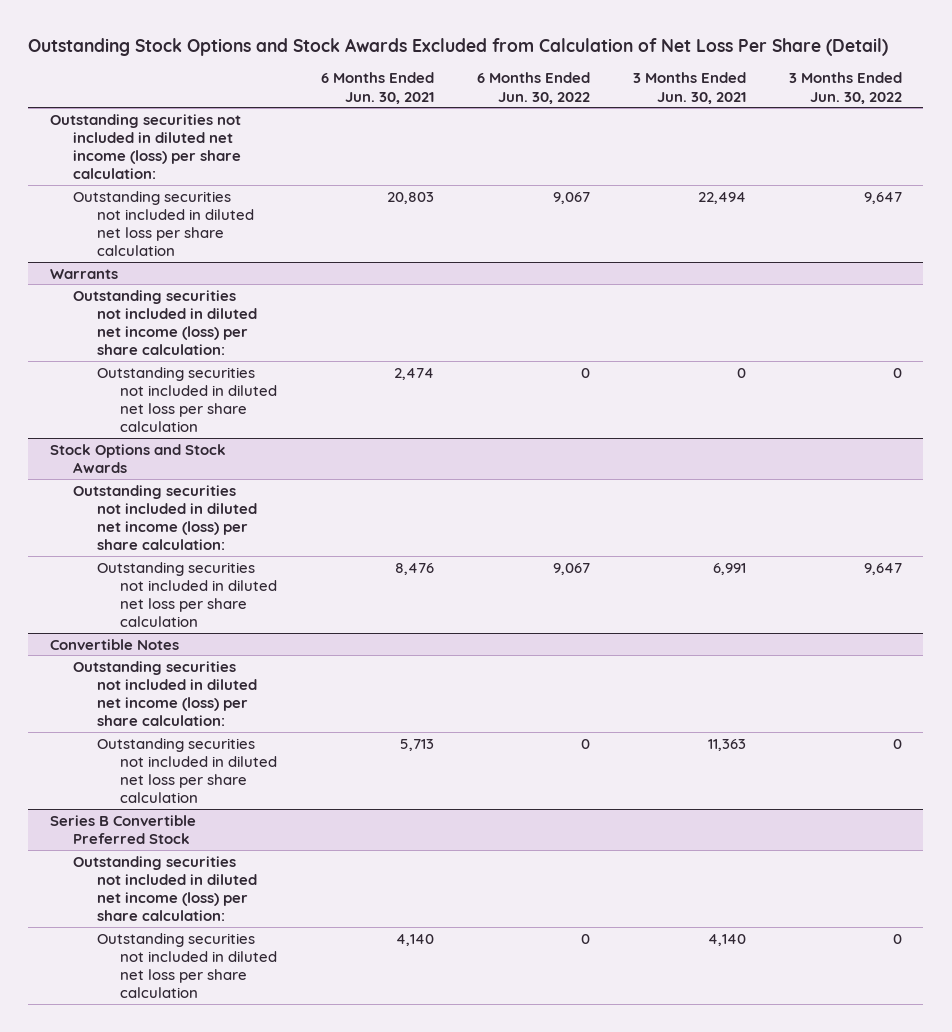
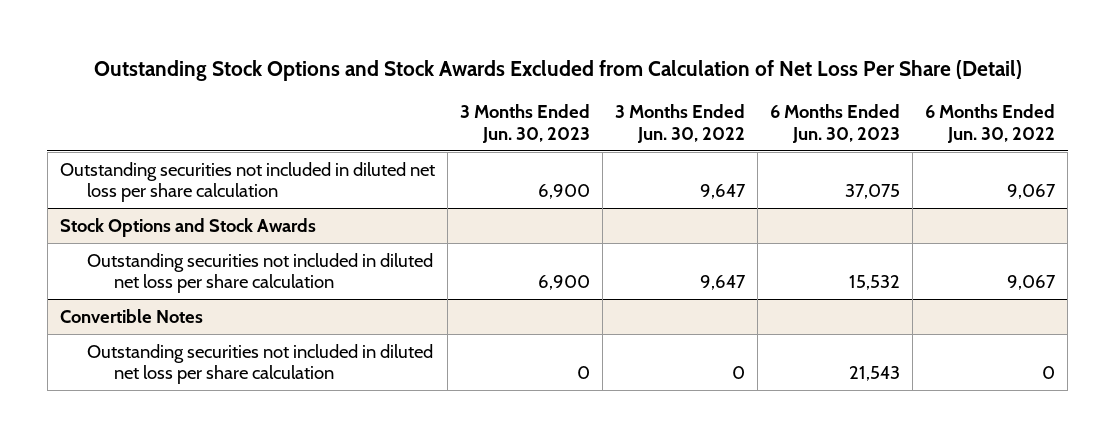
- | 6 Months Ended Jun. 30, 2021 | 6 Months Ended Jun. 30, 2022 | 3 Months Ended Jun. 30, 2021 | 3 Months Ended Jun. 30, 2022
+ | 3 Months Ended Jun. 30, 2023 | 3 Months Ended Jun. 30, 2022 | 6 Months Ended Jun. 30, 2023 | 6 Months Ended Jun. 30, 2022
- Outstanding securities not included in diluted net income (loss) per share calculation:
- Warrants
- Outstanding securities not included in diluted net income (loss) per share calculation:
- Outstanding securities not included in diluted net loss per share calculation | 2,474 | 0 | 0 | 0
@ Stock Options and Stock Awards
- Outstanding securities not included in diluted net income (loss) per share calculation:
@ Convertible Notes
- Outstanding securities not included in diluted net income (loss) per share calculation:
- Series B Convertible Preferred Stock
- Outstanding securities not included in diluted net income (loss) per share calculation:
- Outstanding securities not included in diluted net loss per share calculation | 4,140 | 0 | 4,140 | 0

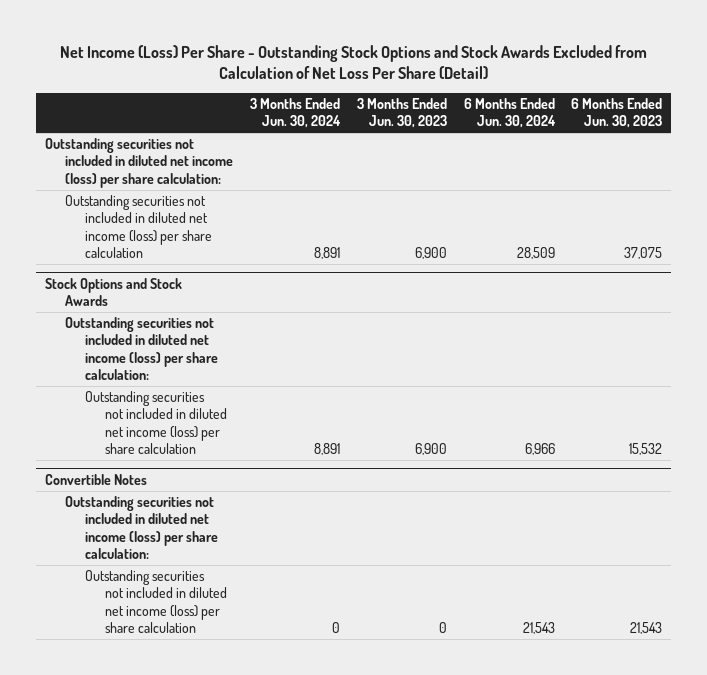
- Outstanding Stock Options and Stock Awards Excluded from Calculation of Net Loss Per Share (Detail)
+ Net Income (Loss) Per Share - Outstanding Stock Options and Stock Awards Excluded from Calculation of Net Loss Per Share (Detail)
- | 3 Months Ended Jun. 30, 2023 | 3 Months Ended Jun. 30, 2022 | 6 Months Ended Jun. 30, 2023 | 6 Months Ended Jun. 30, 2022
+ | 3 Months Ended Jun. 30, 2024 | 3 Months Ended Jun. 30, 2023 | 6 Months Ended Jun. 30, 2024 | 6 Months Ended Jun. 30, 2023
- Outstanding securities not included in diluted net loss per share calculation | 6,900 | 9,647 | 37,075 | 9,067
+ Outstanding securities not included in diluted net income (loss) per share calculation:
+ Outstanding securities not included in diluted net income (loss) per share calculation | 8,891 | 6,900 | 28,509 | 37,075
@ Stock Options and Stock Awards
- Outstanding securities not included in diluted net loss per share calculation | 6,900 | 9,647 | 15,532 | 9,067
+ Outstanding securities not included in diluted net income (loss) per share calculation:
+ Outstanding securities not included in diluted net income (loss) per share calculation | 8,891 | 6,900 | 6,966 | 15,532
@ Convertible Notes
- Outstanding securities not included in diluted net loss per share calculation | 0 | 0 | 21,543 | 0
+ Outstanding securities not included in diluted net income (loss) per share calculation:
+ Outstanding securities not included in diluted net income (loss) per share calculation | 0 | 0 | 21,543 | 21,543

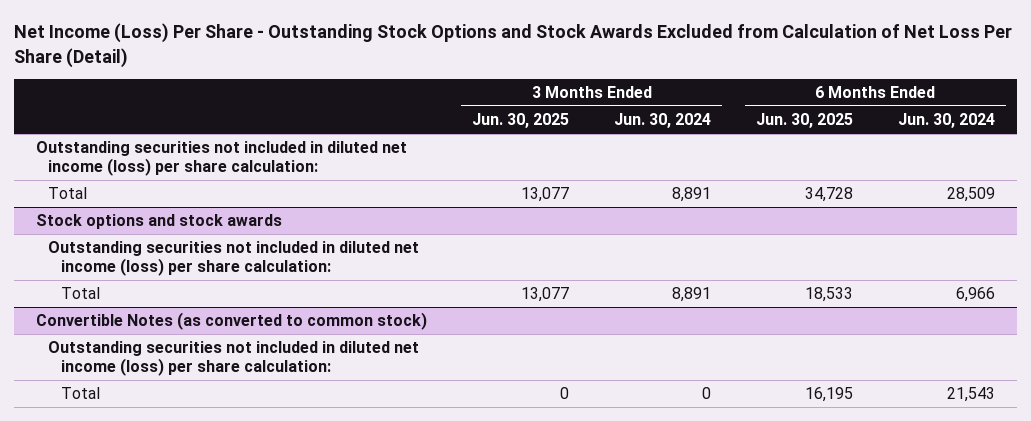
- | 3 Months Ended Jun. 30, 2024 | 3 Months Ended Jun. 30, 2023 | 6 Months Ended Jun. 30, 2024 | 6 Months Ended Jun. 30, 2023
+ | 3 Months Ended Jun. 30, 2025 | 3 Months Ended Jun. 30, 2024 | 6 Months Ended Jun. 30, 2025 | 6 Months Ended Jun. 30, 2024
- Outstanding securities not included in diluted net income (loss) per share calculation | 8,891 | 6,900 | 28,509 | 37,075
- Stock Options and Stock Awards
+ Total | 13,077 | 8,891 | 34,728 | 28,509
+ Stock options and stock awards
- Outstanding securities not included in diluted net income (loss) per share calculation | 8,891 | 6,900 | 6,966 | 15,532
- Convertible Notes
+ Total | 13,077 | 8,891 | 18,533 | 6,966
+ Convertible Notes (as converted to common stock)
- Outstanding securities not included in diluted net income (loss) per share calculation | 0 | 0 | 21,543 | 21,543
+ Total | 0 | 0 | 16,195 | 21,543

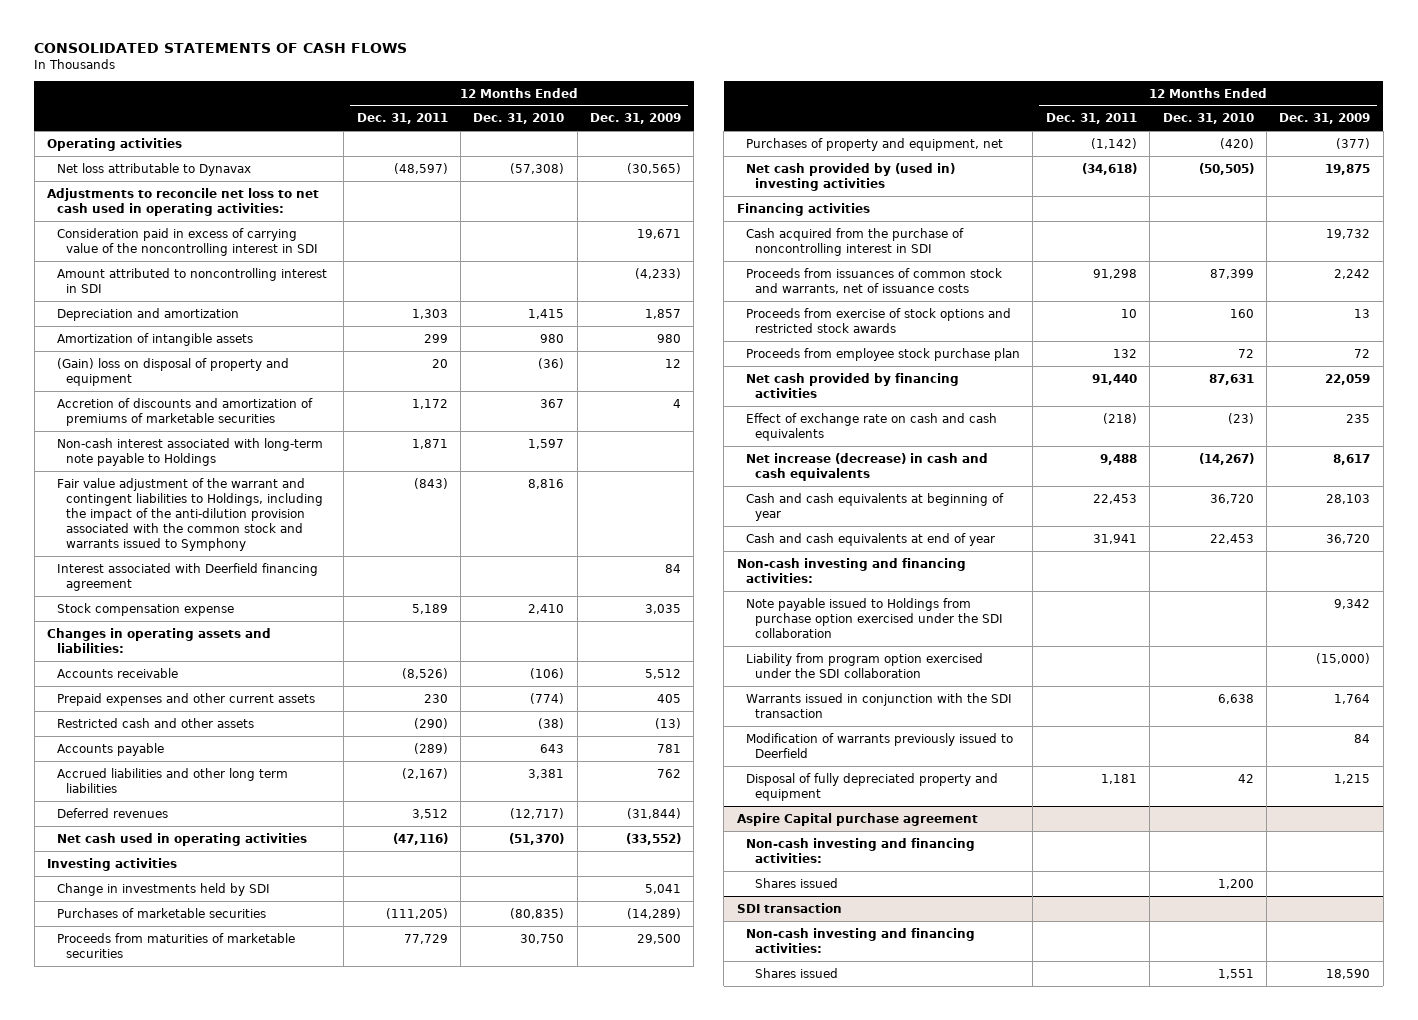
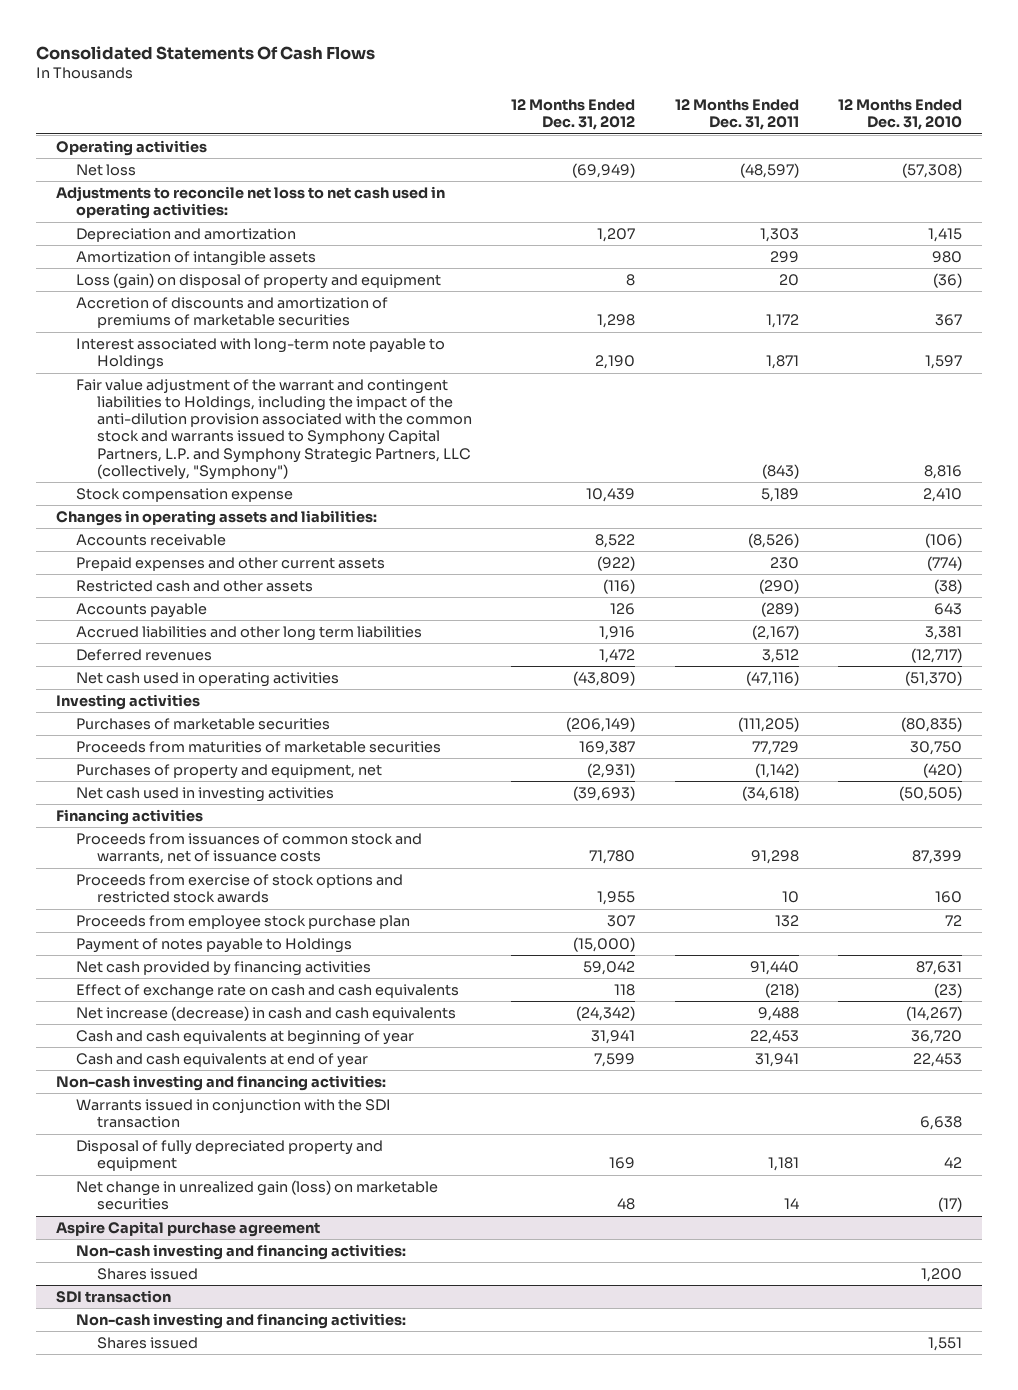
- CONSOLIDATED STATEMENTS OF CASH FLOWS
+ Consolidated Statements Of Cash Flows
- | 12 Months Ended Dec. 31, 2011 | 12 Months Ended Dec. 31, 2010 | 12 Months Ended Dec. 31, 2009
+ | 12 Months Ended Dec. 31, 2012 | 12 Months Ended Dec. 31, 2011 | 12 Months Ended Dec. 31, 2010
- Net loss attributable to Dynavax | (48,597) | (57,308) | (30,565)
+ Net loss | (69,949) | (48,597) | (57,308)
- Consideration paid in excess of carrying value of the noncontrolling interest in SDI | | | 19,671
- Amount attributed to noncontrolling interest in SDI | | | (4,233)
- (Gain) loss on disposal of property and equipment | 20 | (36) | 12
+ Loss (gain) on disposal of property and equipment | 8 | 20 | (36)
- Non-cash interest associated with long-term note payable to Holdings | 1,871 | 1,597 |
- Fair value adjustment of the warrant and contingent liabilities to Holdings, including the impact of the anti-dilution provision associated with the common stock and warrants issued to Symphony | (843) | 8,816 |
- Interest associated with Deerfield financing agreement | | | 84
+ Interest associated with long-term note payable to Holdings | 2,190 | 1,871 | 1,597
+ Fair value adjustment of the warrant and contingent liabilities to Holdings, including the impact of the anti-dilution provision associated with the common stock and warrants issued to Symphony Capital Partners, L.P. and Symphony Strategic Partners, LLC (collectively, "Symphony") | | (843) | 8,816
- Change in investments held by SDI | | | 5,041
- Net cash provided by (used in) investing activities | (34,618) | (50,505) | 19,875
+ Net cash used in investing activities | (39,693) | (34,618) | (50,505)
- Cash acquired from the purchase of noncontrolling interest in SDI | | | 19,732
+ Payment of notes payable to Holdings | (15,000) | |
- Note payable issued to Holdings from purchase option exercised under the SDI collaboration | | | 9,342
- Liability from program option exercised under the SDI collaboration | | | (15,000)
- Modification of warrants previously issued to Deerfield | | | 84
+ Net change in unrealized gain (loss) on marketable securities | 48 | 14 | (17)

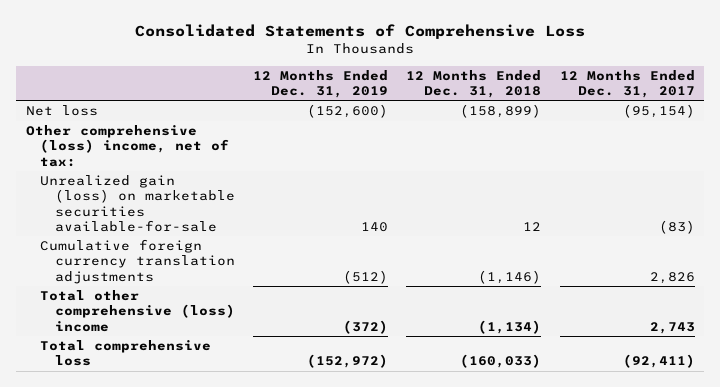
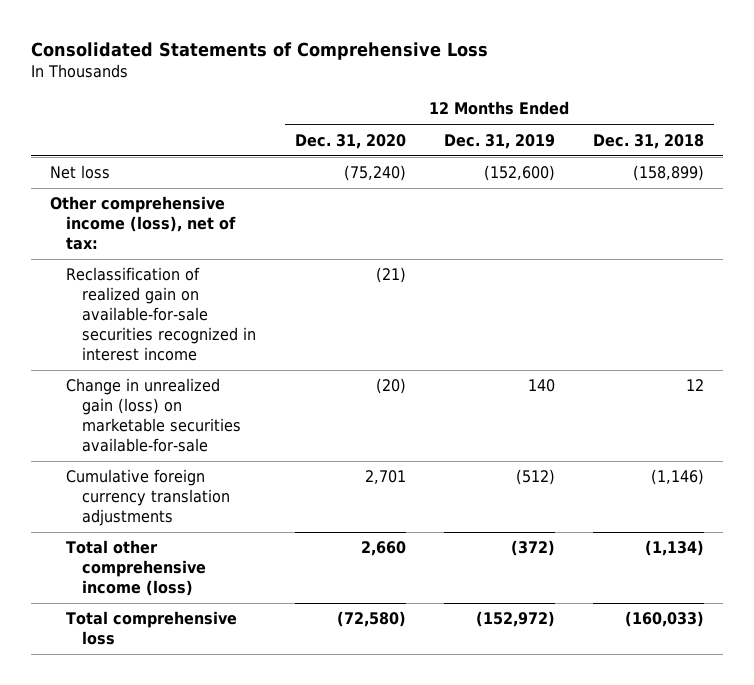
- | 12 Months Ended Dec. 31, 2019 | 12 Months Ended Dec. 31, 2018 | 12 Months Ended Dec. 31, 2017
+ | 12 Months Ended Dec. 31, 2020 | 12 Months Ended Dec. 31, 2019 | 12 Months Ended Dec. 31, 2018
- Other comprehensive (loss) income, net of tax:
- Unrealized gain (loss) on marketable securities available-for-sale | 140 | 12 | (83)
+ Other comprehensive income (loss), net of tax:
+ Reclassification of realized gain on available-for-sale securities recognized in interest income | (21) | |
+ Change in unrealized gain (loss) on marketable securities available-for-sale | (20) | 140 | 12
- Total other comprehensive (loss) income | (372) | (1,134) | 2,743
+ Total other comprehensive income (loss) | 2,660 | (372) | (1,134)

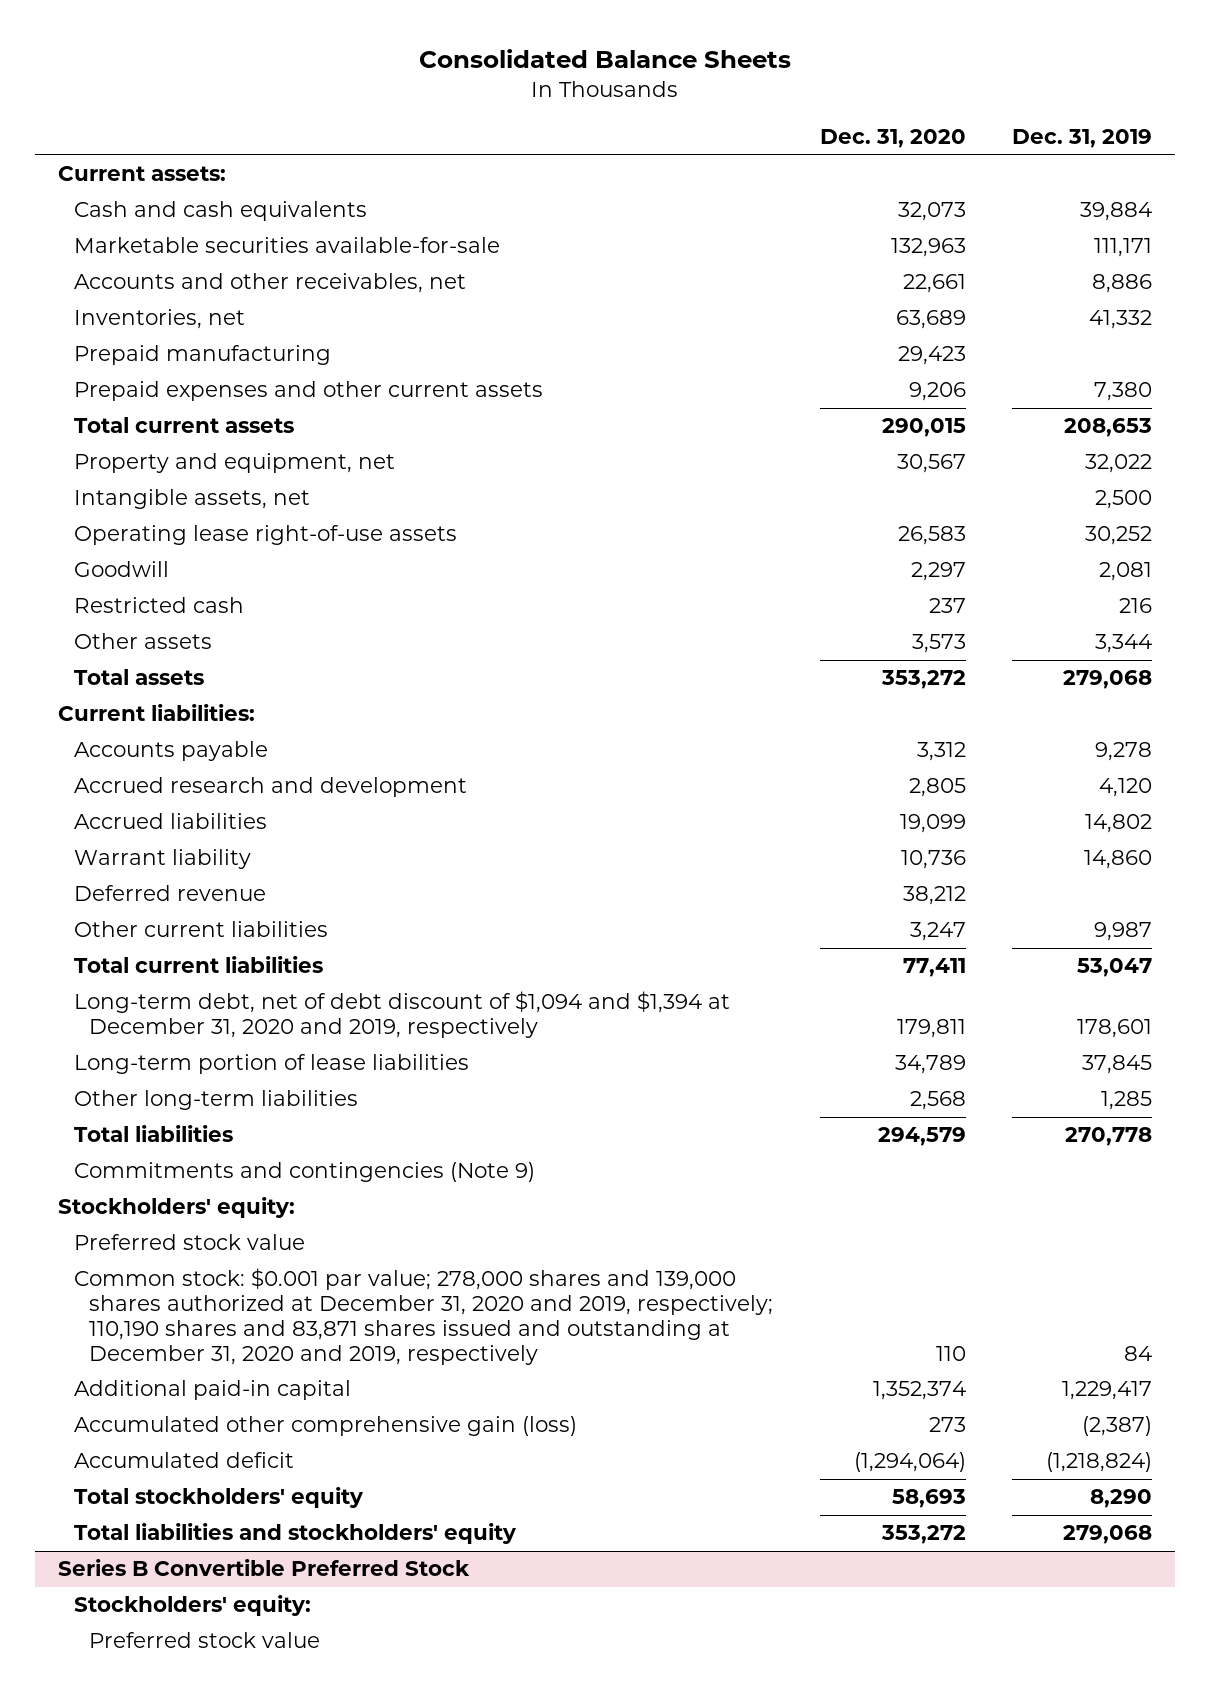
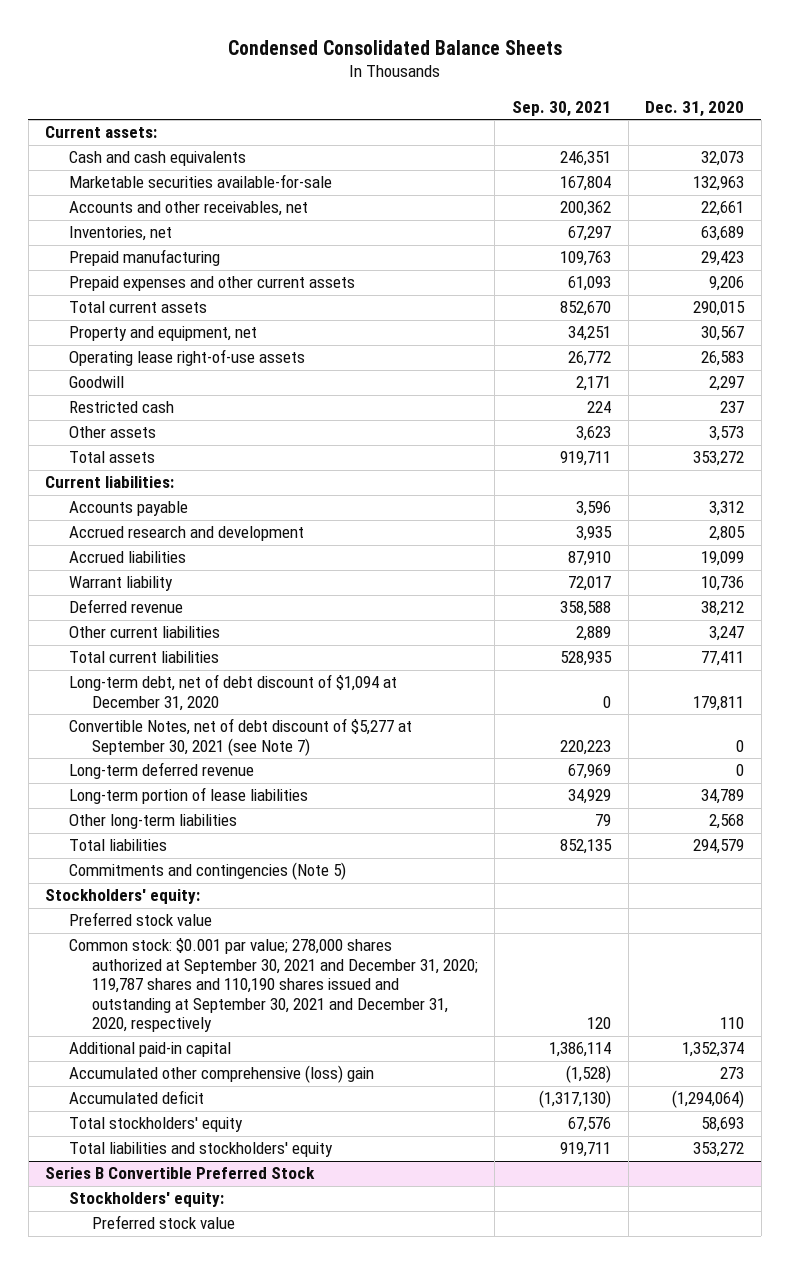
- Consolidated Balance Sheets
+ Condensed Consolidated Balance Sheets
- | Dec. 31, 2020 | Dec. 31, 2019
+ | Sep. 30, 2021 | Dec. 31, 2020
- Intangible assets, net | | 2,500
- Long-term debt, net of debt discount of $1,094 and $1,394 at December 31, 2020 and 2019, respectively | 179,811 | 178,601
+ Long-term debt, net of debt discount of $1,094 at December 31, 2020 | 0 | 179,811
+ Convertible Notes, net of debt discount of $5,277 at September 30, 2021 (see Note 7) | 220,223 | 0
+ Long-term deferred revenue | 67,969 | 0
- Commitments and contingencies (Note 9)
+ Commitments and contingencies (Note 5)
- Common stock: $0.001 par value; 278,000 shares and 139,000 shares authorized at December 31, 2020 and 2019, respectively; 110,190 shares and 83,871 shares issued and outstanding at December 31, 2020 and 2019, respectively | 110 | 84
+ Common stock: $0.001 par value; 278,000 shares authorized at September 30, 2021 and December 31, 2020; 119,787 shares and 110,190 shares issued and outstanding at September 30, 2021 and December 31, 2020, respectively | 120 | 110
- Accumulated other comprehensive gain (loss) | 273 | (2,387)
+ Accumulated other comprehensive (loss) gain | (1,528) | 273

